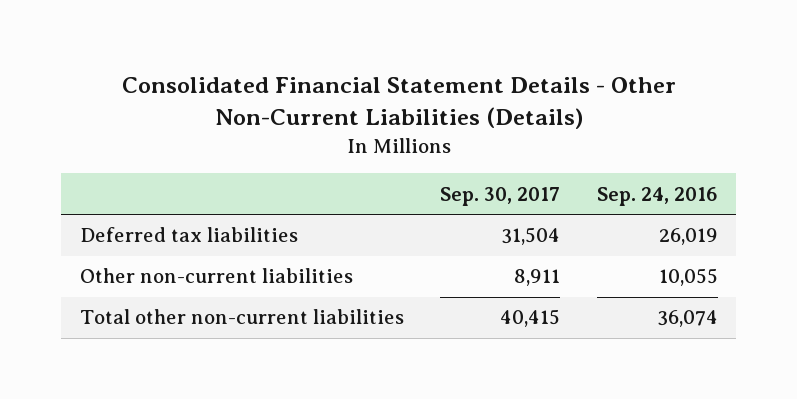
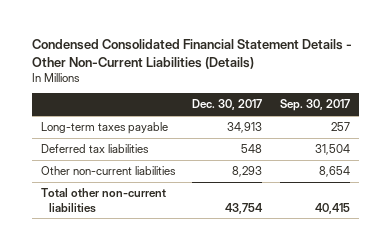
- Consolidated Financial Statement Details - Other Non-Current Liabilities (Details)
+ Condensed Consolidated Financial Statement Details - Other Non-Current Liabilities (Details)
- | Sep. 30, 2017 | Sep. 24, 2016
+ | Dec. 30, 2017 | Sep. 30, 2017
+ Long-term taxes payable | 34,913 | 257
- Other non-current liabilities | 8,911 | 10,055
+ Other non-current liabilities | 8,293 | 8,654

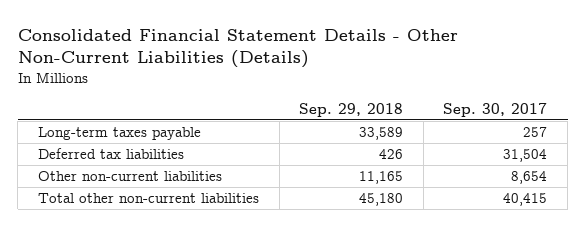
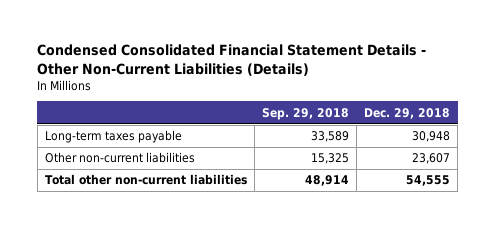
- Consolidated Financial Statement Details - Other Non-Current Liabilities (Details)
+ Condensed Consolidated Financial Statement Details - Other Non-Current Liabilities (Details)
- | Sep. 29, 2018 | Sep. 30, 2017
+ | Sep. 29, 2018 | Dec. 29, 2018
- Deferred tax liabilities | 426 | 31,504
- Other non-current liabilities | 11,165 | 8,654
- Total other non-current liabilities | 45,180 | 40,415
+ Other non-current liabilities | 15,325 | 23,607
+ Total other non-current liabilities | 48,914 | 54,555

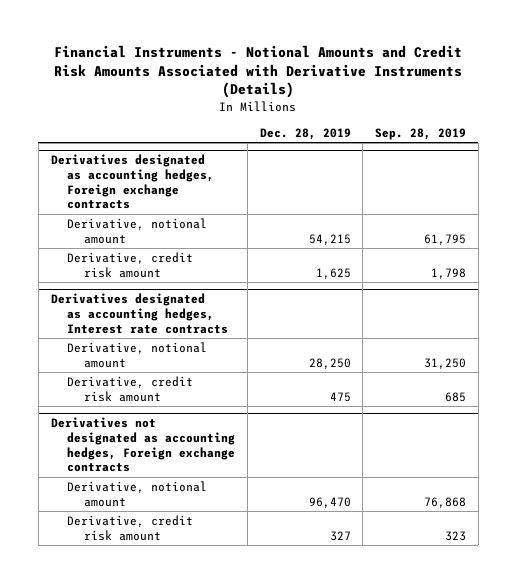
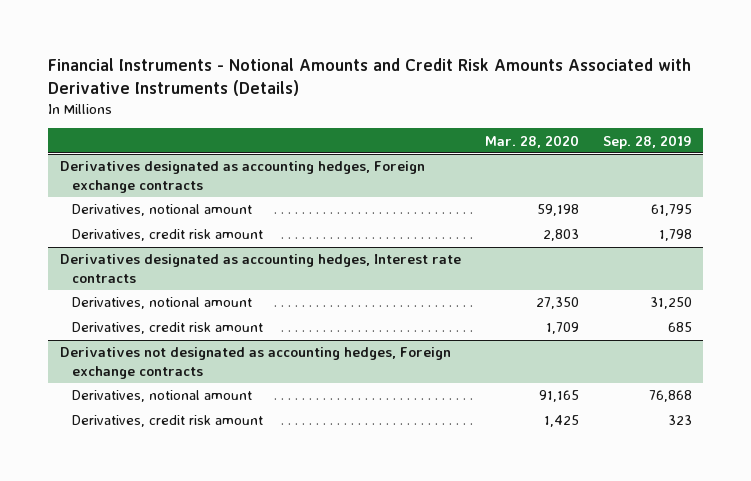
- | Dec. 28, 2019 | Sep. 28, 2019
+ | Mar. 28, 2020 | Sep. 28, 2019
@ Derivatives designated as accounting hedges, Foreign exchange contracts
- Derivative, notional amount | 54,215 | 61,795
- Derivative, credit risk amount | 1,625 | 1,798
+ Derivatives, notional amount | 59,198 | 61,795
+ Derivatives, credit risk amount | 2,803 | 1,798
@ Derivatives designated as accounting hedges, Interest rate contracts
- Derivative, notional amount | 28,250 | 31,250
- Derivative, credit risk amount | 475 | 685
+ Derivatives, notional amount | 27,350 | 31,250
+ Derivatives, credit risk amount | 1,709 | 685
@ Derivatives not designated as accounting hedges, Foreign exchange contracts
- Derivative, notional amount | 96,470 | 76,868
- Derivative, credit risk amount | 327 | 323
+ Derivatives, notional amount | 91,165 | 76,868
+ Derivatives, credit risk amount | 1,425 | 323

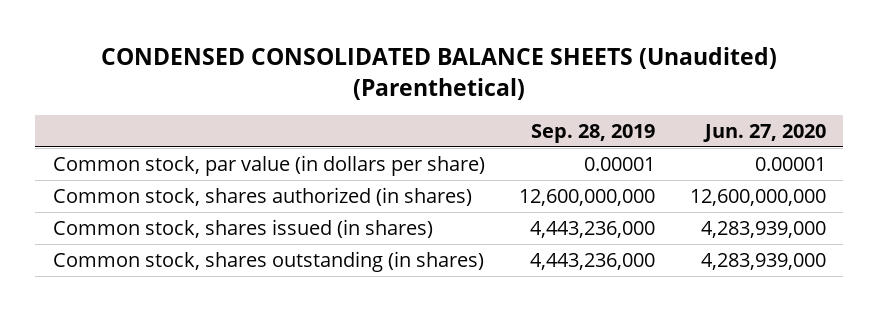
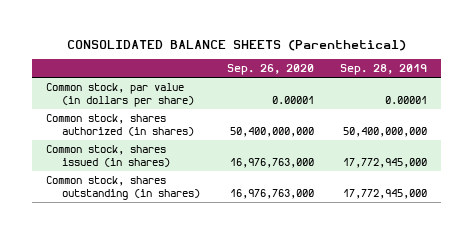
- CONDENSED CONSOLIDATED BALANCE SHEETS (Unaudited) (Parenthetical)
+ CONSOLIDATED BALANCE SHEETS (Parenthetical)
- | Sep. 28, 2019 | Jun. 27, 2020
+ | Sep. 26, 2020 | Sep. 28, 2019
- Common stock, shares authorized (in shares) | 12,600,000,000 | 12,600,000,000
- Common stock, shares issued (in shares) | 4,443,236,000 | 4,283,939,000
- Common stock, shares outstanding (in shares) | 4,443,236,000 | 4,283,939,000
+ Common stock, shares authorized (in shares) | 50,400,000,000 | 50,400,000,000
+ Common stock, shares issued (in shares) | 16,976,763,000 | 17,772,945,000
+ Common stock, shares outstanding (in shares) | 16,976,763,000 | 17,772,945,000

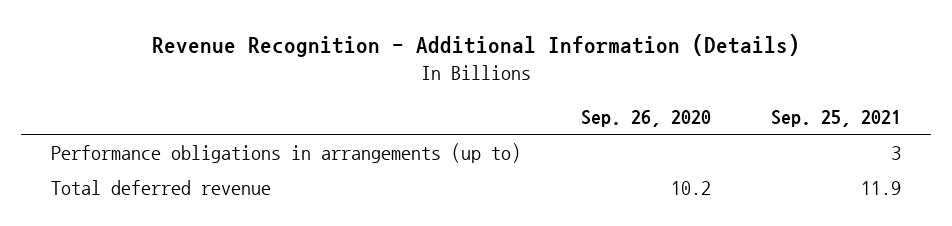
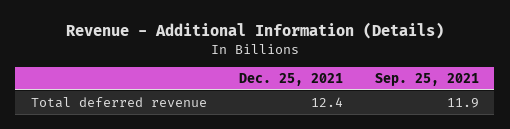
- Revenue Recognition - Additional Information (Details)
+ Revenue - Additional Information (Details)
- | Sep. 26, 2020 | Sep. 25, 2021
+ | Dec. 25, 2021 | Sep. 25, 2021
- Performance obligations in arrangements (up to) | | 3

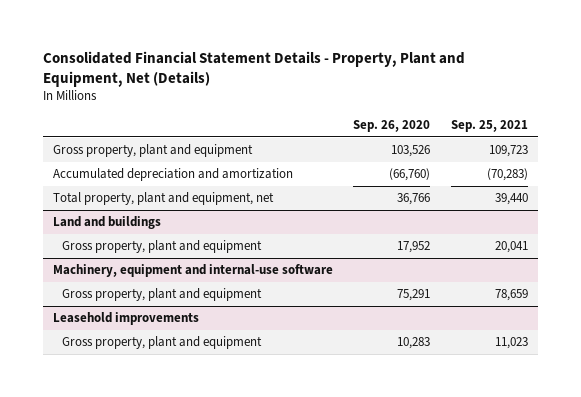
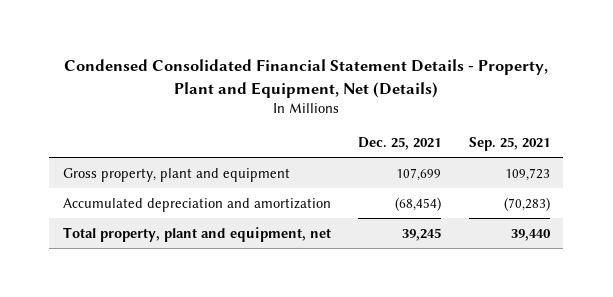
- Consolidated Financial Statement Details - Property, Plant and Equipment, Net (Details)
+ Condensed Consolidated Financial Statement Details - Property, Plant and Equipment, Net (Details)
- | Sep. 26, 2020 | Sep. 25, 2021
+ | Dec. 25, 2021 | Sep. 25, 2021
- Land and buildings
- Gross property, plant and equipment | 17,952 | 20,041
- Machinery, equipment and internal-use software
- Gross property, plant and equipment | 75,291 | 78,659
- Leasehold improvements
- Gross property, plant and equipment | 10,283 | 11,023

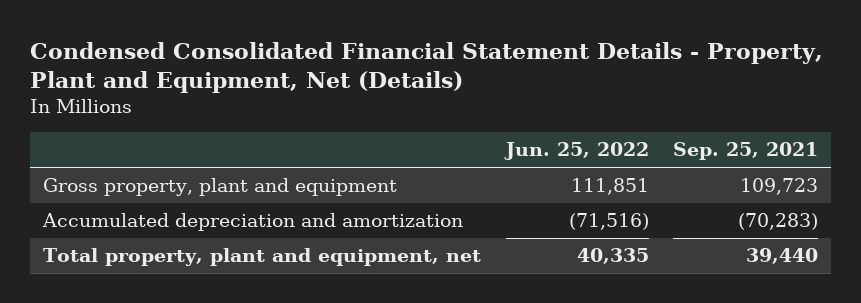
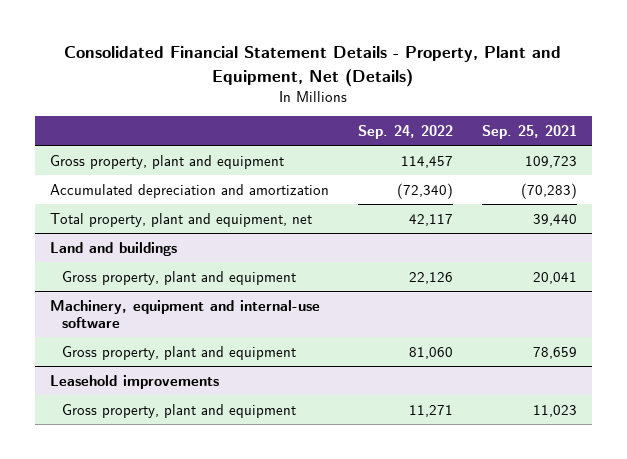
- Condensed Consolidated Financial Statement Details - Property, Plant and Equipment, Net (Details)
+ Consolidated Financial Statement Details - Property, Plant and Equipment, Net (Details)
- | Jun. 25, 2022 | Sep. 25, 2021
+ | Sep. 24, 2022 | Sep. 25, 2021
+ Land and buildings
+ Gross property, plant and equipment | 22,126 | 20,041
+ Machinery, equipment and internal-use software
+ Gross property, plant and equipment | 81,060 | 78,659
+ Leasehold improvements
+ Gross property, plant and equipment | 11,271 | 11,023

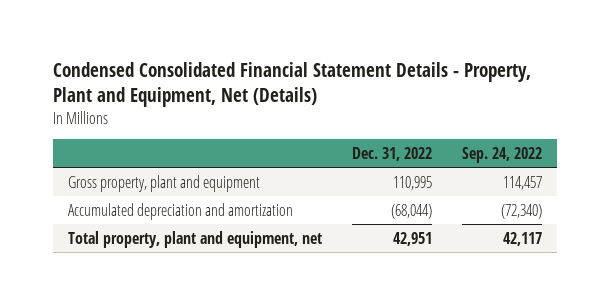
- Consolidated Financial Statement Details - Property, Plant and Equipment, Net (Details)
+ Condensed Consolidated Financial Statement Details - Property, Plant and Equipment, Net (Details)
- | Sep. 24, 2022 | Sep. 25, 2021
+ | Dec. 31, 2022 | Sep. 24, 2022
- Land and buildings
- Gross property, plant and equipment | 22,126 | 20,041
- Machinery, equipment and internal-use software
- Gross property, plant and equipment | 81,060 | 78,659
- Leasehold improvements
- Gross property, plant and equipment | 11,271 | 11,023

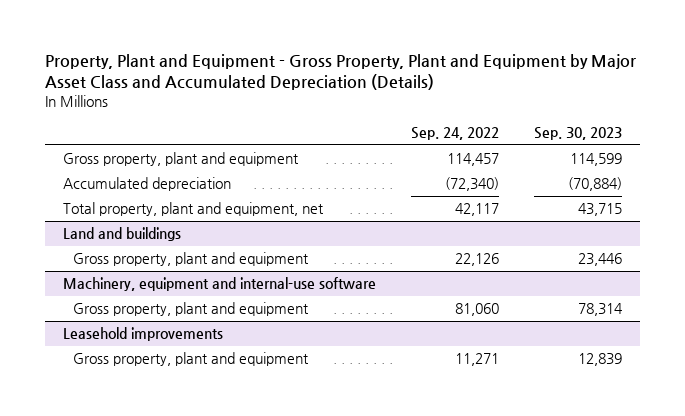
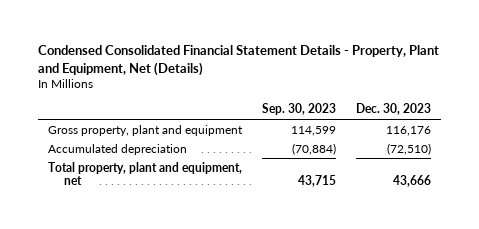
- Property, Plant and Equipment - Gross Property, Plant and Equipment by Major Asset Class and Accumulated Depreciation (Details)
+ Condensed Consolidated Financial Statement Details - Property, Plant and Equipment, Net (Details)
- | Sep. 24, 2022 | Sep. 30, 2023
+ | Sep. 30, 2023 | Dec. 30, 2023
- Land and buildings
- Gross property, plant and equipment | 22,126 | 23,446
- Machinery, equipment and internal-use software
- Gross property, plant and equipment | 81,060 | 78,314
- Leasehold improvements
- Gross property, plant and equipment | 11,271 | 12,839

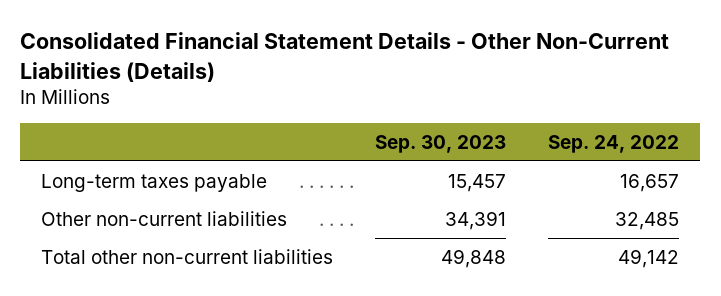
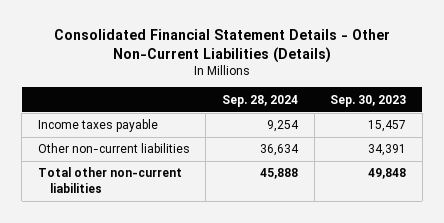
- | Sep. 30, 2023 | Sep. 24, 2022
+ | Sep. 28, 2024 | Sep. 30, 2023
- Long-term taxes payable | 15,457 | 16,657
+ Income taxes payable | 9,254 | 15,457

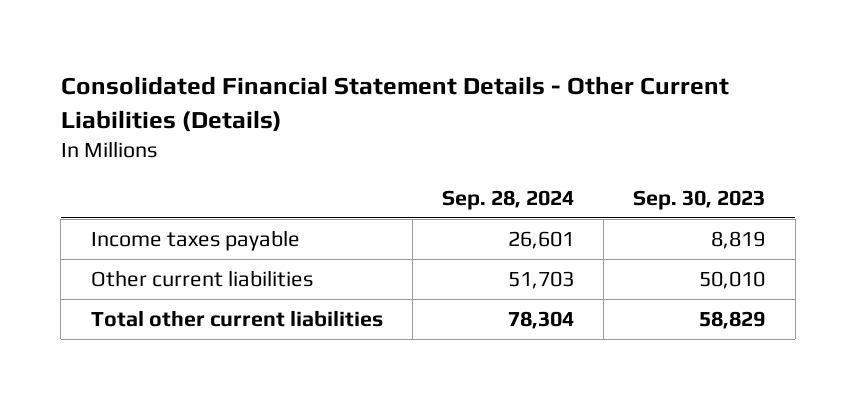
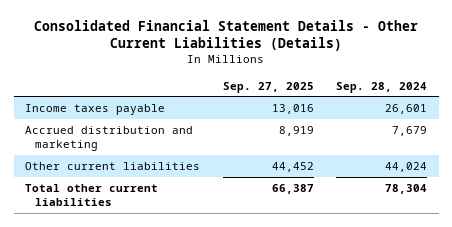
- | Sep. 28, 2024 | Sep. 30, 2023
+ | Sep. 27, 2025 | Sep. 28, 2024
- Other current liabilities | 51,703 | 50,010
+ Accrued distribution and marketing | 8,919 | 7,679
+ Other current liabilities | 44,452 | 44,024

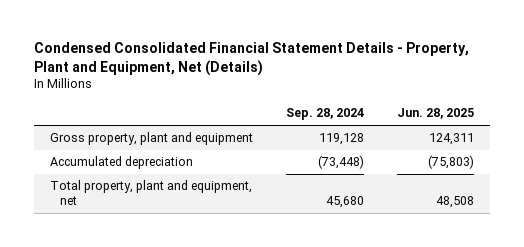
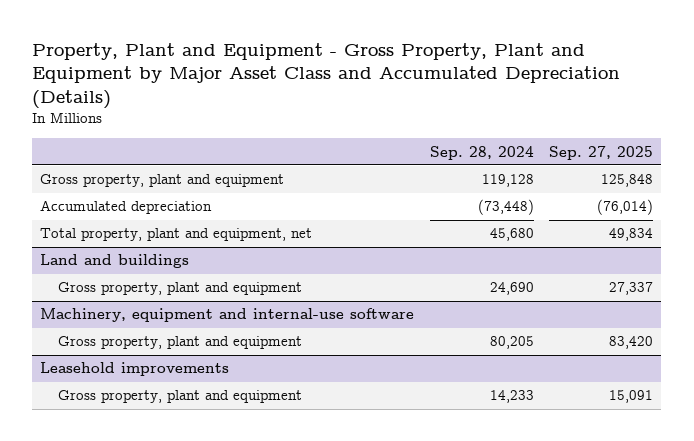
- Condensed Consolidated Financial Statement Details - Property, Plant and Equipment, Net (Details)
+ Property, Plant and Equipment - Gross Property, Plant and Equipment by Major Asset Class and Accumulated Depreciation (Details)
- | Sep. 28, 2024 | Jun. 28, 2025
+ | Sep. 28, 2024 | Sep. 27, 2025
+ Land and buildings
+ Gross property, plant and equipment | 24,690 | 27,337
+ Machinery, equipment and internal-use software
+ Gross property, plant and equipment | 80,205 | 83,420
+ Leasehold improvements
+ Gross property, plant and equipment | 14,233 | 15,091

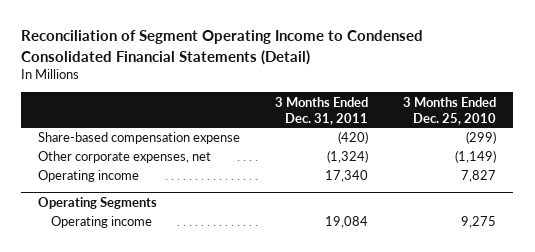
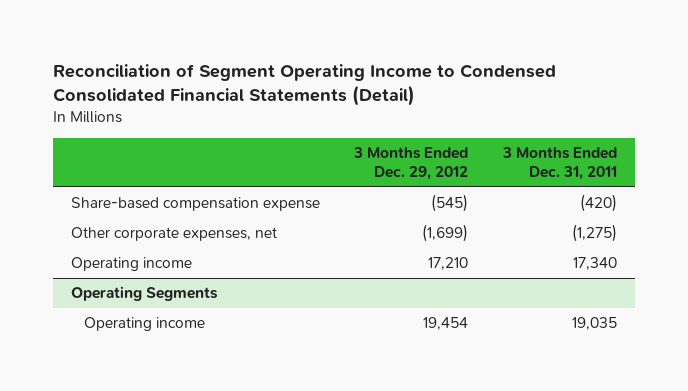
- | 3 Months Ended Dec. 31, 2011 | 3 Months Ended Dec. 25, 2010
+ | 3 Months Ended Dec. 29, 2012 | 3 Months Ended Dec. 31, 2011
- Other corporate expenses, net | (1,324) | (1,149)
+ Other corporate expenses, net | (1,699) | (1,275)
@ Operating Segments
- Operating income | 19,084 | 9,275
+ Operating income | 19,454 | 19,035

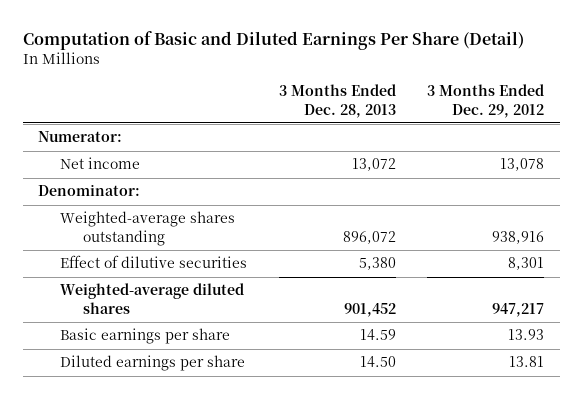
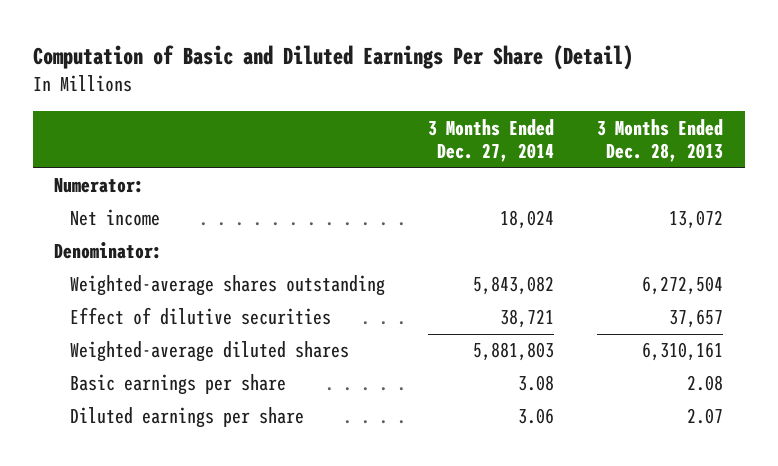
- | 3 Months Ended Dec. 28, 2013 | 3 Months Ended Dec. 29, 2012
+ | 3 Months Ended Dec. 27, 2014 | 3 Months Ended Dec. 28, 2013
- Weighted-average shares outstanding | 896,072 | 938,916
- Effect of dilutive securities | 5,380 | 8,301
- Weighted-average diluted shares | 901,452 | 947,217
- Basic earnings per share | 14.59 | 13.93
- Diluted earnings per share | 14.50 | 13.81
+ Weighted-average shares outstanding | 5,843,082 | 6,272,504
+ Effect of dilutive securities | 38,721 | 37,657
+ Weighted-average diluted shares | 5,881,803 | 6,310,161
+ Basic earnings per share | 3.08 | 2.08
+ Diluted earnings per share | 3.06 | 2.07

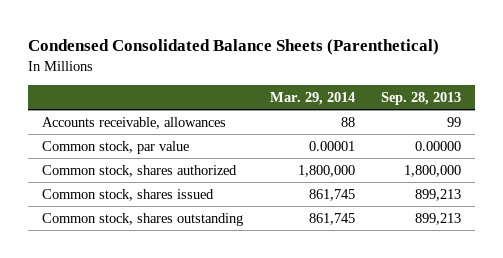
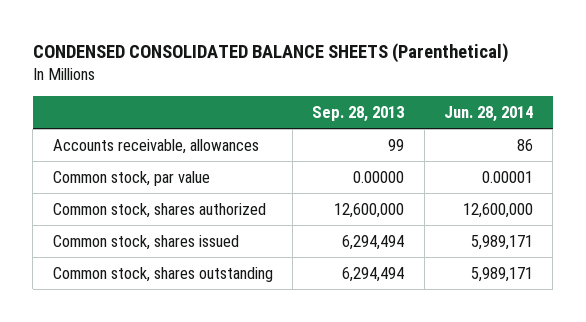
- Condensed Consolidated Balance Sheets (Parenthetical)
+ CONDENSED CONSOLIDATED BALANCE SHEETS (Parenthetical)
- | Mar. 29, 2014 | Sep. 28, 2013
+ | Sep. 28, 2013 | Jun. 28, 2014
- Common stock, shares authorized | 1,800,000 | 1,800,000
- Common stock, shares issued | 861,745 | 899,213
- Common stock, shares outstanding | 861,745 | 899,213
+ Common stock, shares authorized | 12,600,000 | 12,600,000
+ Common stock, shares issued | 6,294,494 | 5,989,171
+ Common stock, shares outstanding | 6,294,494 | 5,989,171

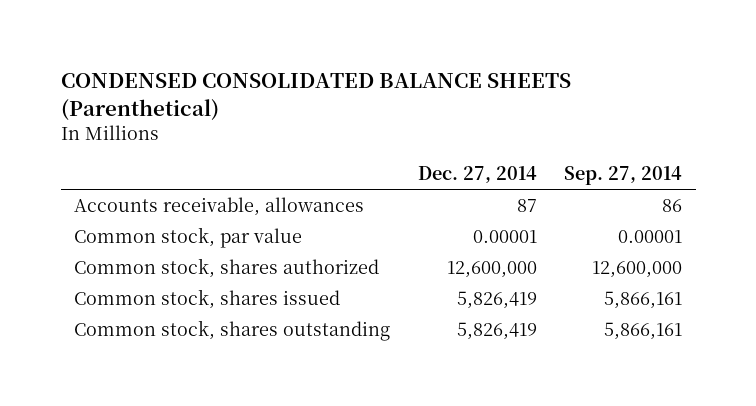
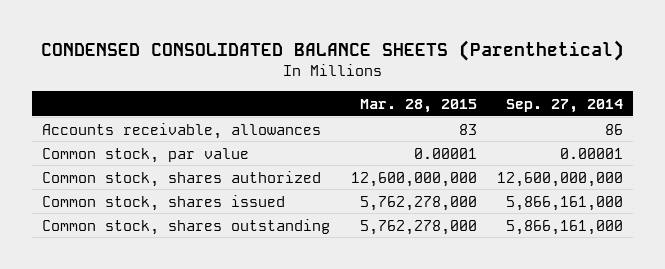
- | Dec. 27, 2014 | Sep. 27, 2014
+ | Mar. 28, 2015 | Sep. 27, 2014
- Common stock, shares authorized | 12,600,000 | 12,600,000
- Common stock, shares issued | 5,826,419 | 5,866,161
- Common stock, shares outstanding | 5,826,419 | 5,866,161
+ Common stock, shares authorized | 12,600,000,000 | 12,600,000,000
+ Common stock, shares issued | 5,762,278,000 | 5,866,161,000
+ Common stock, shares outstanding | 5,762,278,000 | 5,866,161,000

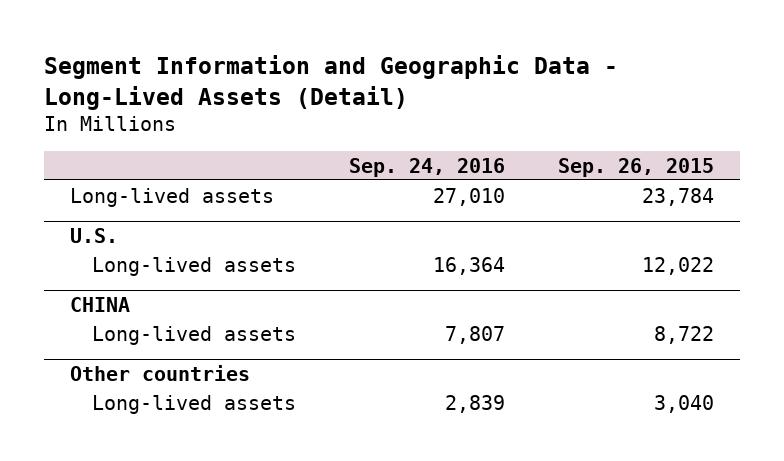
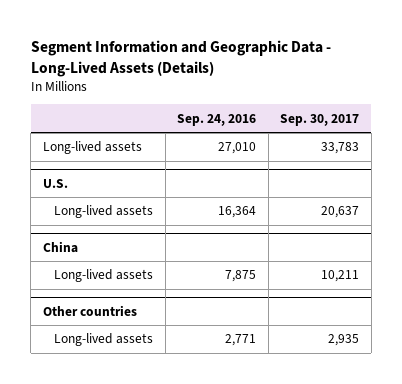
- Segment Information and Geographic Data - Long-Lived Assets (Detail)
+ Segment Information and Geographic Data - Long-Lived Assets (Details)
- | Sep. 24, 2016 | Sep. 26, 2015
+ | Sep. 24, 2016 | Sep. 30, 2017
- CHINA
- Long-lived assets | 7,807 | 8,722
+ China
+ Long-lived assets | 7,875 | 10,211
@ Other countries
- Long-lived assets | 2,839 | 3,040
+ Long-lived assets | 2,771 | 2,935

